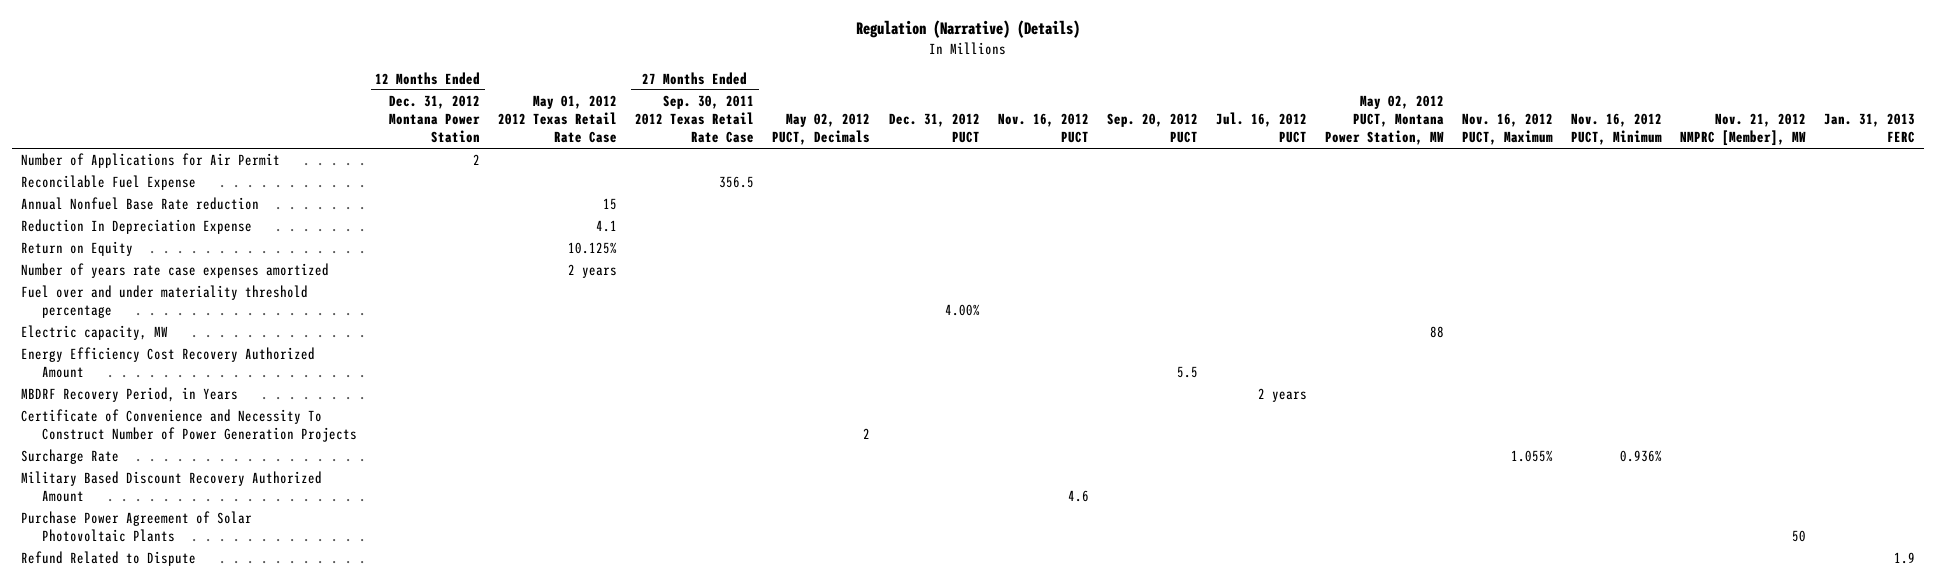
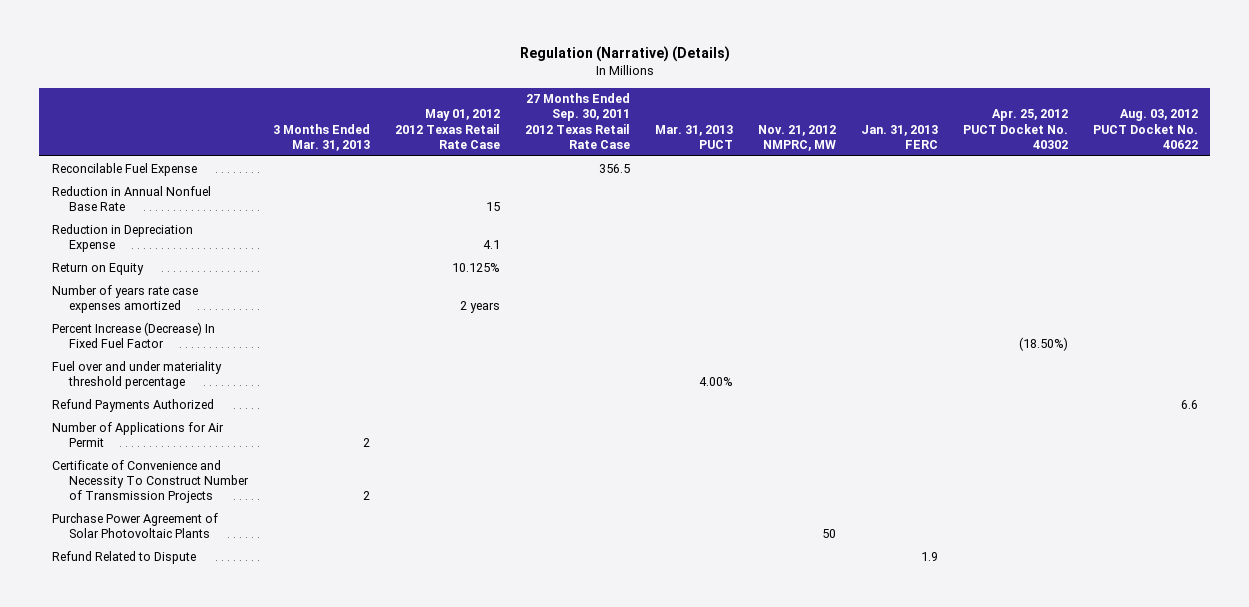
- | 12 Months Ended Dec. 31, 2012 Montana Power Station | May 01, 2012 2012 Texas Retail Rate Case | 27 Months Ended Sep. 30, 2011 2012 Texas Retail Rate Case | May 02, 2012 PUCT, Decimals | Dec. 31, 2012 PUCT | Nov. 16, 2012 PUCT | Sep. 20, 2012 PUCT | Jul. 16, 2012 PUCT | May 02, 2012 PUCT, Montana Power Station, MW | Nov. 16, 2012 PUCT, Maximum | Nov. 16, 2012 PUCT, Minimum | Nov. 21, 2012 NMPRC [Member], MW | Jan. 31, 2013 FERC
+ | 3 Months Ended Mar. 31, 2013 | May 01, 2012 2012 Texas Retail Rate Case | 27 Months Ended Sep. 30, 2011 2012 Texas Retail Rate Case | Mar. 31, 2013 PUCT | Nov. 21, 2012 NMPRC, MW | Jan. 31, 2013 FERC | Apr. 25, 2012 PUCT Docket No. 40302 | Aug. 03, 2012 PUCT Docket No. 40622
- Annual Nonfuel Base Rate reduction | | 15 | | | | | | | | | | |
- Reduction In Depreciation Expense | | 4.1 | | | | | | | | | | |
+ Reduction in Annual Nonfuel Base Rate | | 15 | | | | | |
+ Reduction in Depreciation Expense | | 4.1 | | | | | |
+ Percent Increase (Decrease) In Fixed Fuel Factor | | | | | | | (18.50%) |
- Electric capacity, MW | | | | | | | | | 88 | | | |
- Energy Efficiency Cost Recovery Authorized Amount | | | | | | | 5.5 | | | | | |
- MBDRF Recovery Period, in Years | | | | | | | | 2 years | | | | |
- Certificate of Convenience and Necessity To Construct Number of Power Generation Projects | | | | 2 | | | | | | | | |
- Surcharge Rate | | | | | | | | | | 1.055% | 0.936% | |
- Military Based Discount Recovery Authorized Amount | | | | | | 4.6 | | | | | | |
+ Refund Payments Authorized | | | | | | | | 6.6
moved down: Number of Applications for Air Permit | 2 | | | | | | |
+ Certificate of Convenience and Necessity To Construct Number of Transmission Projects | 2 | | | | | | |

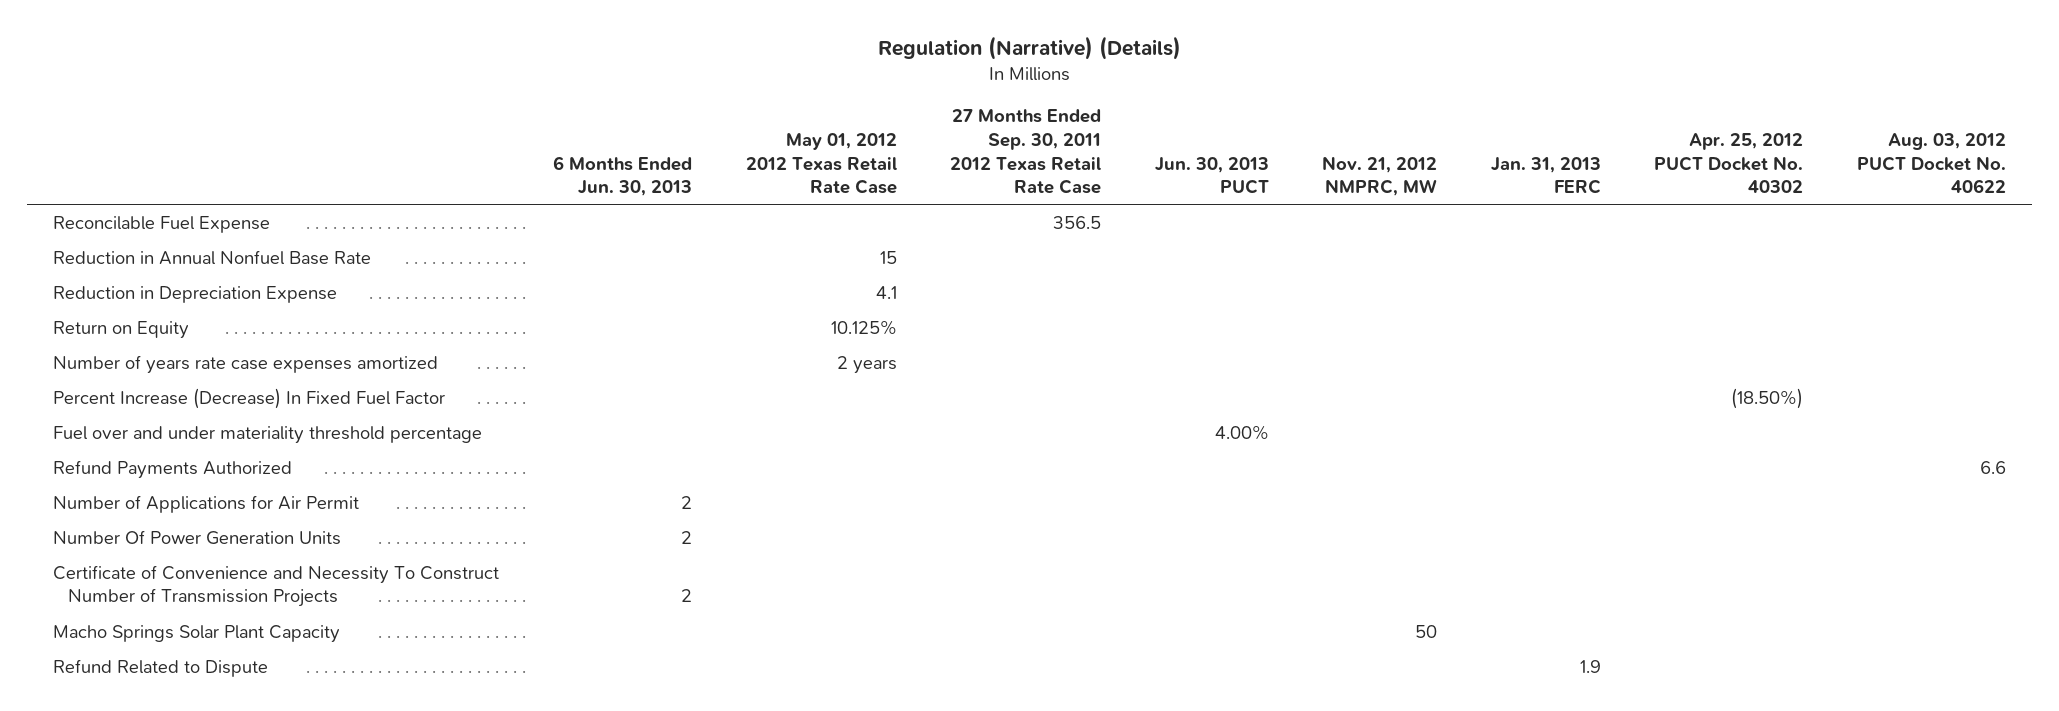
- | 3 Months Ended Mar. 31, 2013 | May 01, 2012 2012 Texas Retail Rate Case | 27 Months Ended Sep. 30, 2011 2012 Texas Retail Rate Case | Mar. 31, 2013 PUCT | Nov. 21, 2012 NMPRC, MW | Jan. 31, 2013 FERC | Apr. 25, 2012 PUCT Docket No. 40302 | Aug. 03, 2012 PUCT Docket No. 40622
+ | 6 Months Ended Jun. 30, 2013 | May 01, 2012 2012 Texas Retail Rate Case | 27 Months Ended Sep. 30, 2011 2012 Texas Retail Rate Case | Jun. 30, 2013 PUCT | Nov. 21, 2012 NMPRC, MW | Jan. 31, 2013 FERC | Apr. 25, 2012 PUCT Docket No. 40302 | Aug. 03, 2012 PUCT Docket No. 40622
+ Number Of Power Generation Units | 2 | | | | | | |
- Purchase Power Agreement of Solar Photovoltaic Plants | | | | | 50 | | |
+ Macho Springs Solar Plant Capacity | | | | | 50 | | |

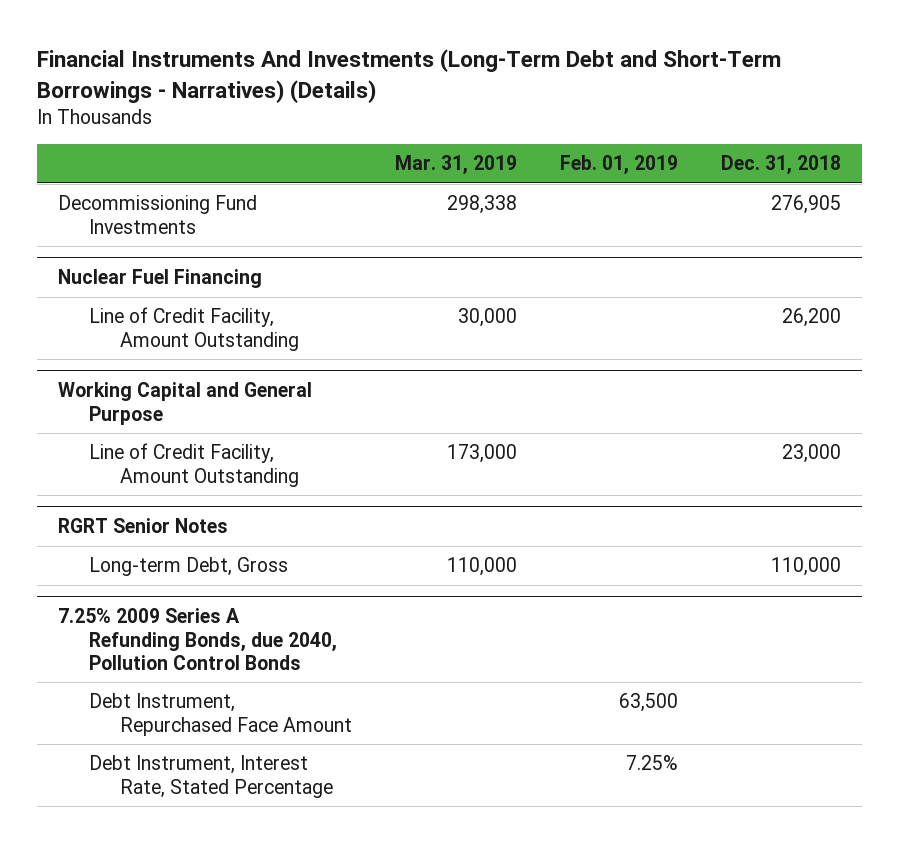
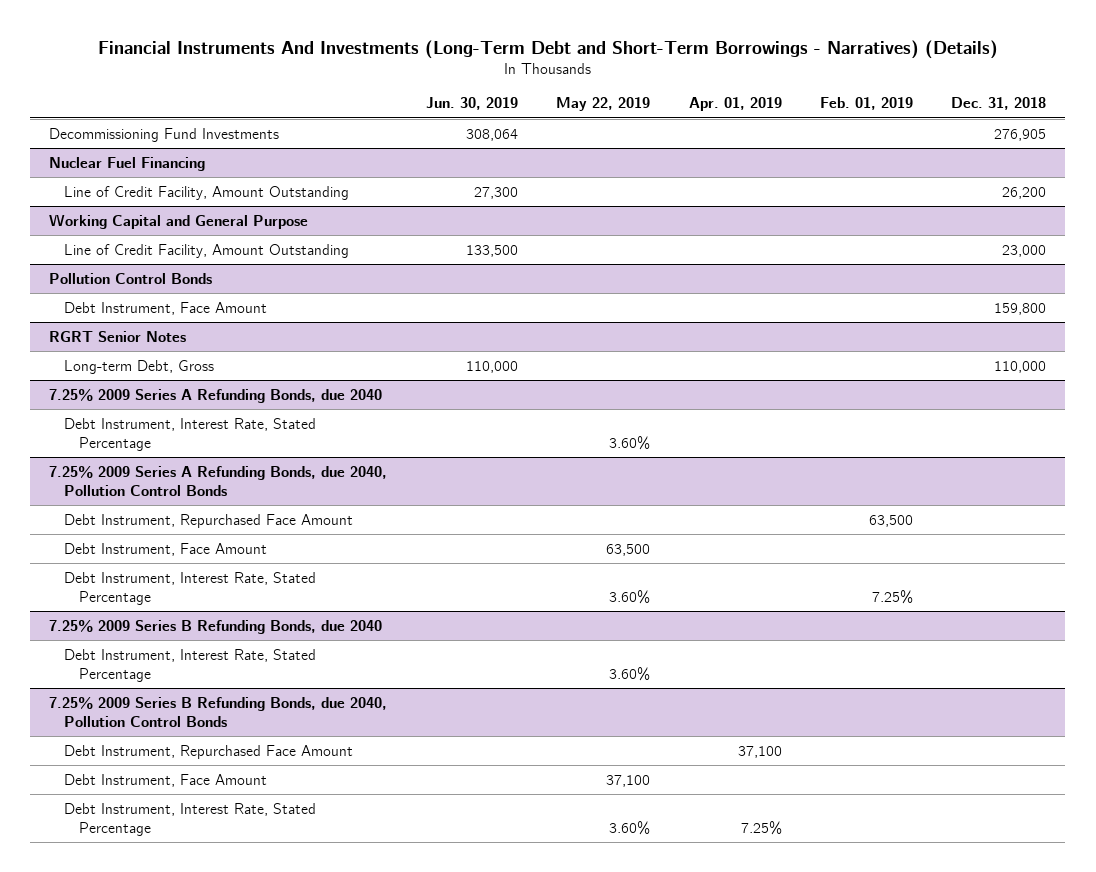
- | Mar. 31, 2019 | Feb. 01, 2019 | Dec. 31, 2018
+ | Jun. 30, 2019 | May 22, 2019 | Apr. 01, 2019 | Feb. 01, 2019 | Dec. 31, 2018
+ Pollution Control Bonds
+ Debt Instrument, Face Amount | | | | | 159,800
+ 7.25% 2009 Series A Refunding Bonds, due 2040
+ Debt Instrument, Interest Rate, Stated Percentage | | 3.60% | | |
@ 7.25% 2009 Series A Refunding Bonds, due 2040, Pollution Control Bonds
+ Debt Instrument, Face Amount | | 63,500 | | |
+ 7.25% 2009 Series B Refunding Bonds, due 2040
+ Debt Instrument, Interest Rate, Stated Percentage | | 3.60% | | |
+ 7.25% 2009 Series B Refunding Bonds, due 2040, Pollution Control Bonds
+ Debt Instrument, Repurchased Face Amount | | | 37,100 | |
+ Debt Instrument, Face Amount | | 37,100 | | |
+ Debt Instrument, Interest Rate, Stated Percentage | | 3.60% | 7.25% | |

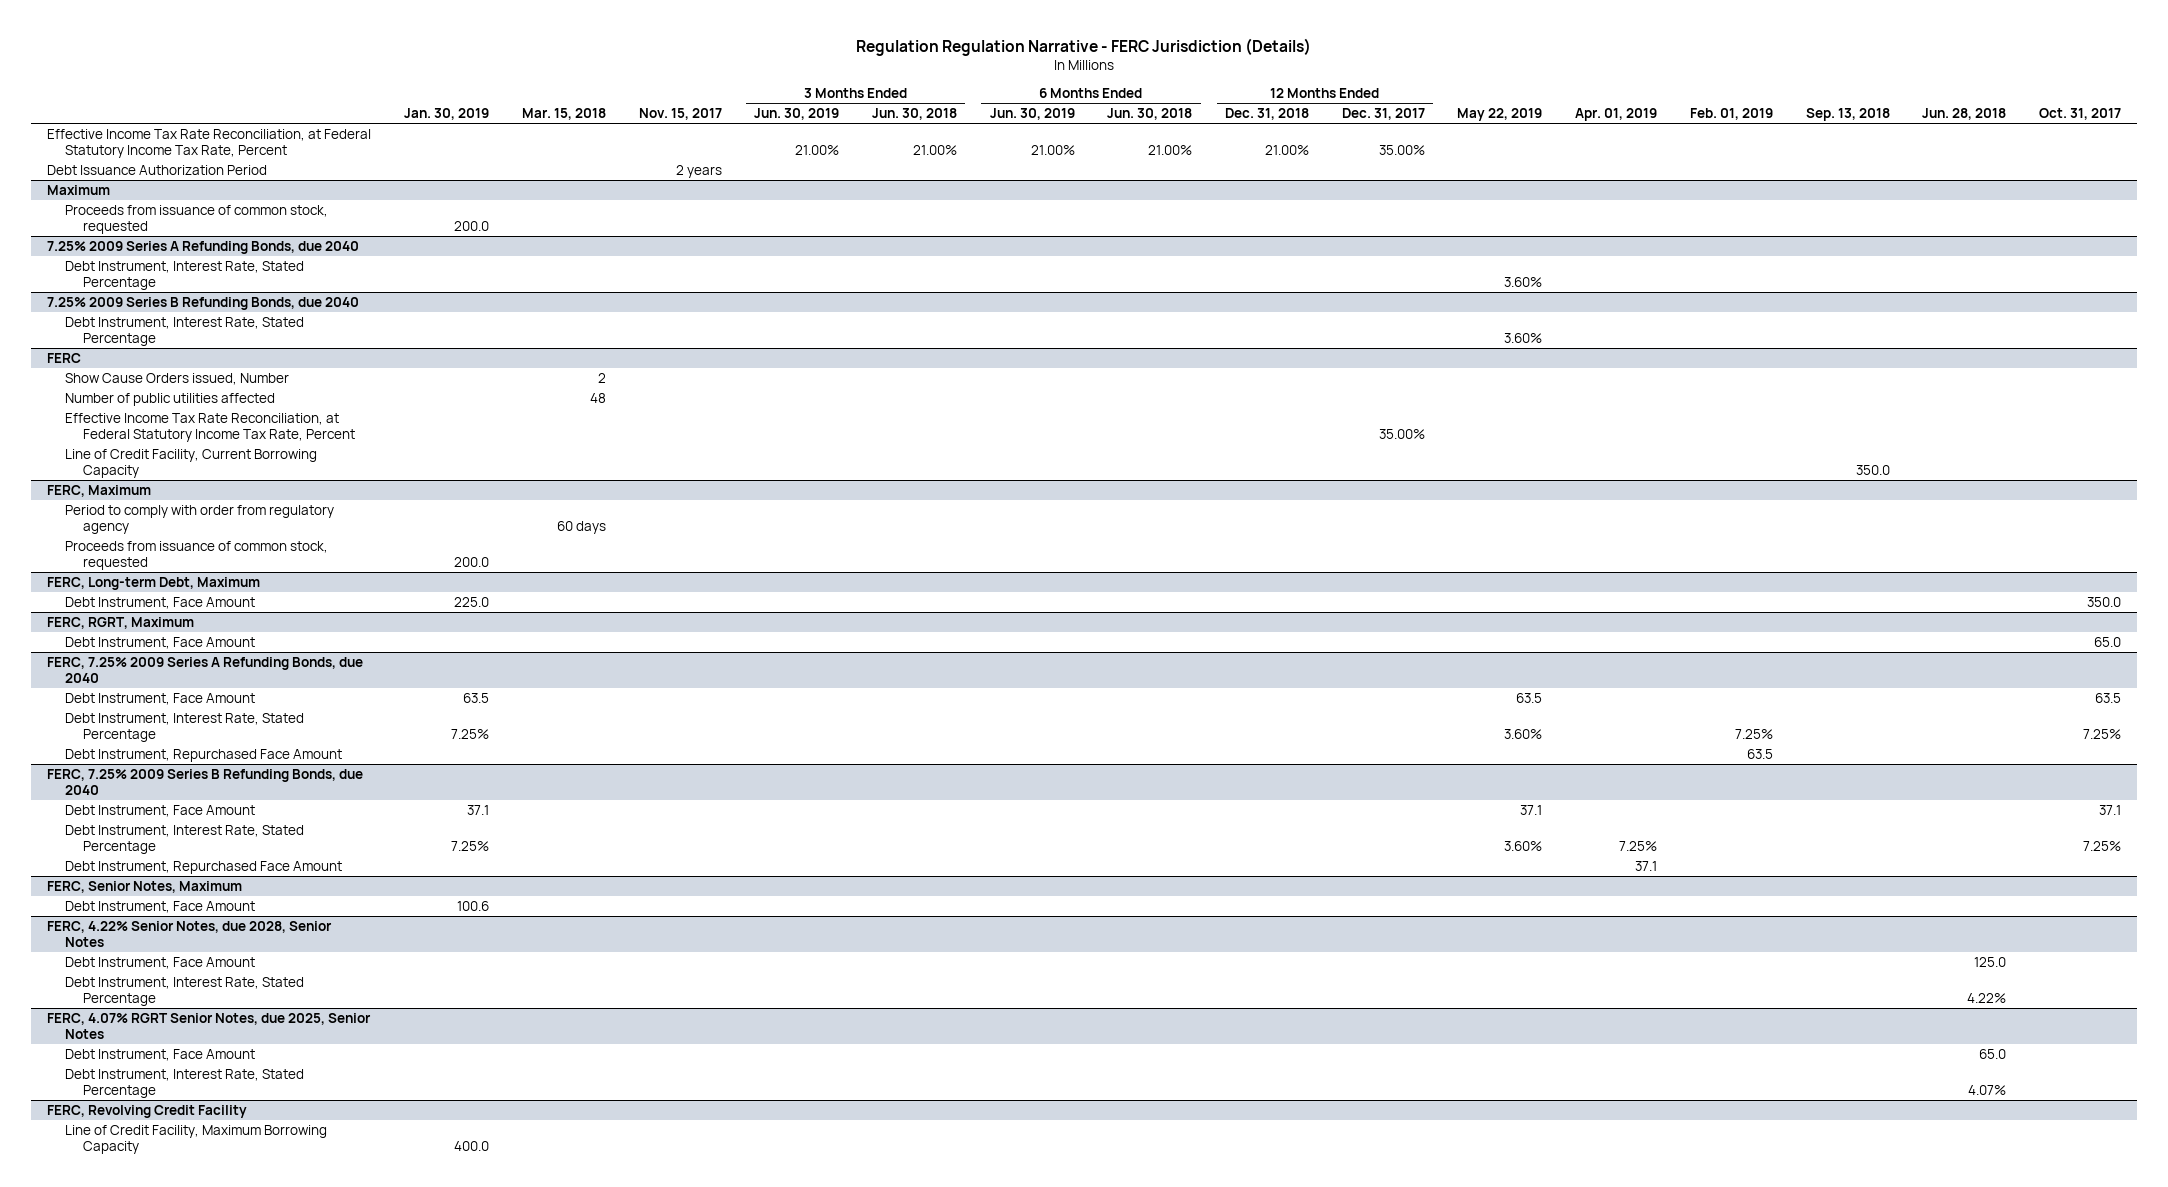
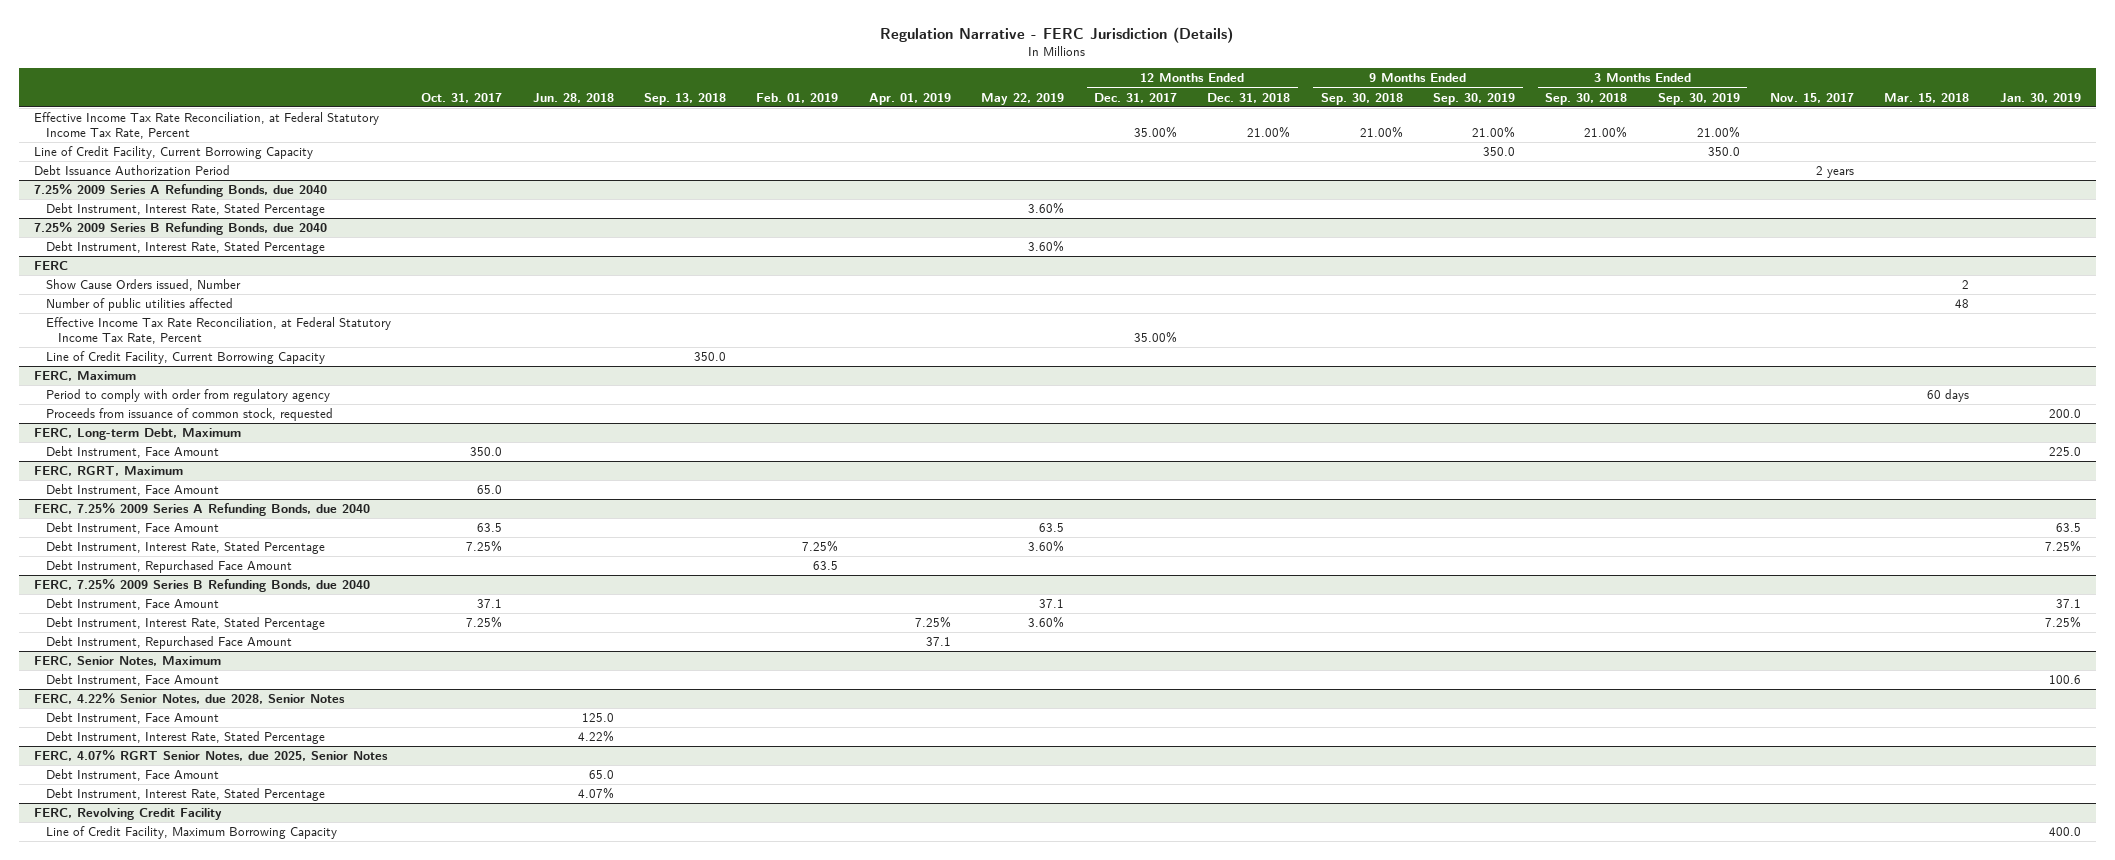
- Regulation Regulation Narrative - FERC Jurisdiction (Details)
+ Regulation Narrative - FERC Jurisdiction (Details)
- | Jan. 30, 2019 | Mar. 15, 2018 | Nov. 15, 2017 | 3 Months Ended Jun. 30, 2019 | 3 Months Ended Jun. 30, 2018 | 6 Months Ended Jun. 30, 2019 | 6 Months Ended Jun. 30, 2018 | 12 Months Ended Dec. 31, 2018 | 12 Months Ended Dec. 31, 2017 | May 22, 2019 | Apr. 01, 2019 | Feb. 01, 2019 | Sep. 13, 2018 | Jun. 28, 2018 | Oct. 31, 2017
+ | Oct. 31, 2017 | Jun. 28, 2018 | Sep. 13, 2018 | Feb. 01, 2019 | Apr. 01, 2019 | May 22, 2019 | 12 Months Ended Dec. 31, 2017 | 12 Months Ended Dec. 31, 2018 | 9 Months Ended Sep. 30, 2018 | 9 Months Ended Sep. 30, 2019 | 3 Months Ended Sep. 30, 2018 | 3 Months Ended Sep. 30, 2019 | Nov. 15, 2017 | Mar. 15, 2018 | Jan. 30, 2019
+ Line of Credit Facility, Current Borrowing Capacity | | | | | | | | | | 350.0 | | 350.0 | | |
- Maximum
- Proceeds from issuance of common stock, requested | 200.0 | | | | | | | | | | | | | |

